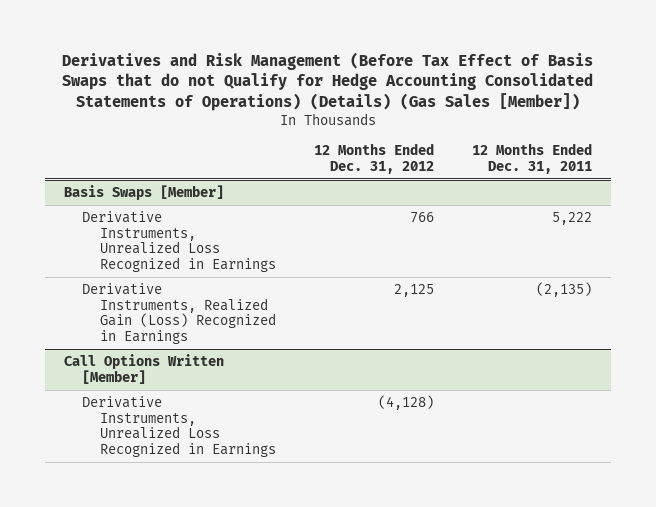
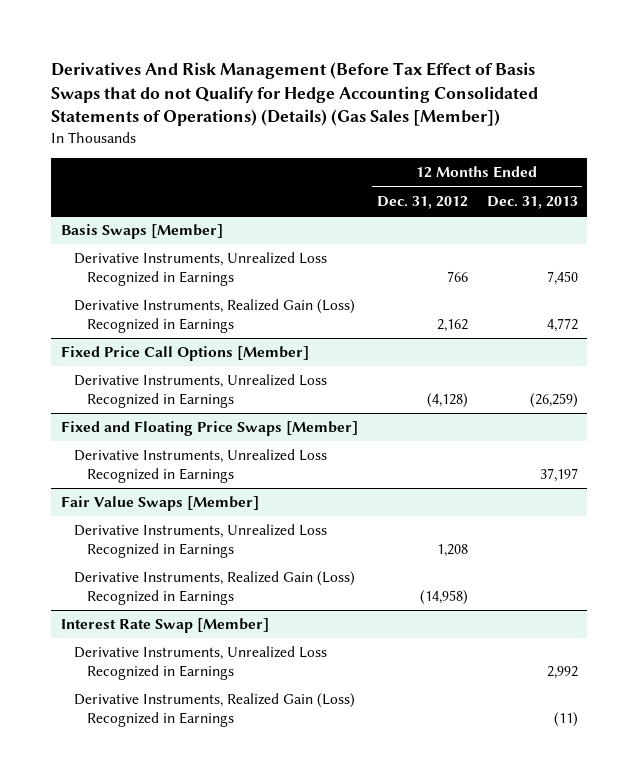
- Derivatives and Risk Management (Before Tax Effect of Basis Swaps that do not Qualify for Hedge Accounting Consolidated Statements of Operations) (Details) (Gas Sales [Member])
+ Derivatives And Risk Management (Before Tax Effect of Basis Swaps that do not Qualify for Hedge Accounting Consolidated Statements of Operations) (Details) (Gas Sales [Member])
- | 12 Months Ended Dec. 31, 2012 | 12 Months Ended Dec. 31, 2011
+ | 12 Months Ended Dec. 31, 2012 | 12 Months Ended Dec. 31, 2013
@ Basis Swaps [Member]
- Derivative Instruments, Realized Gain (Loss) Recognized in Earnings | 2,125 | (2,135)
- Call Options Written [Member]
@ Basis Swaps [Member]
+ Derivative Instruments, Realized Gain (Loss) Recognized in Earnings | 2,162 | 4,772
+ Fixed Price Call Options [Member]
+ Fixed and Floating Price Swaps [Member]
+ Derivative Instruments, Unrealized Loss Recognized in Earnings | | 37,197
+ Fair Value Swaps [Member]
+ Derivative Instruments, Unrealized Loss Recognized in Earnings | 1,208 |
+ Derivative Instruments, Realized Gain (Loss) Recognized in Earnings | (14,958) |
+ Interest Rate Swap [Member]
+ Derivative Instruments, Unrealized Loss Recognized in Earnings | | 2,992
+ Derivative Instruments, Realized Gain (Loss) Recognized in Earnings | | (11)

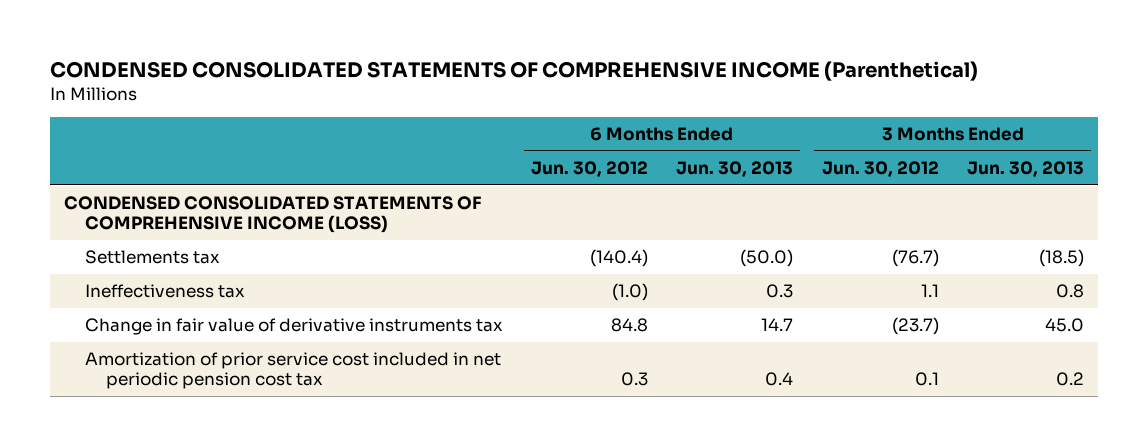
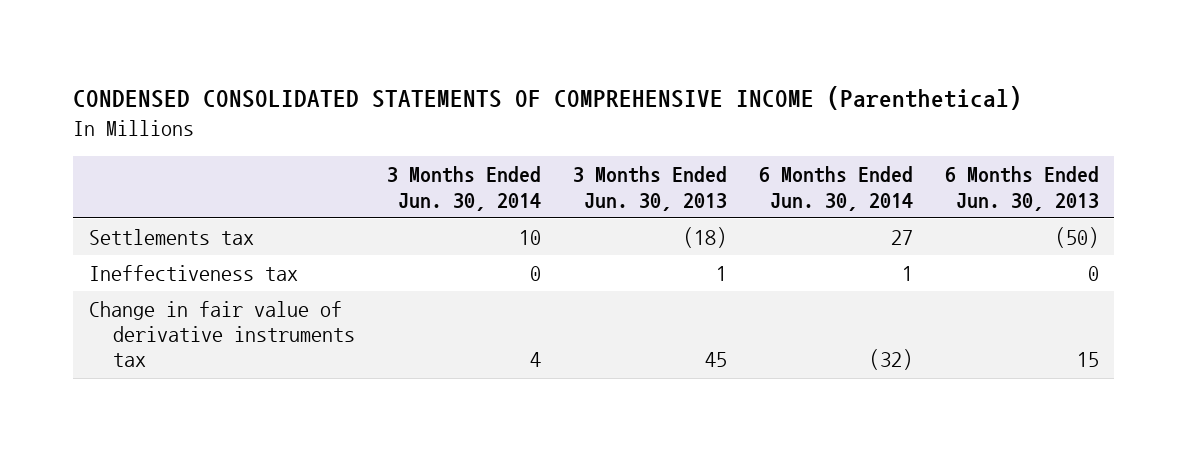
- | 6 Months Ended Jun. 30, 2012 | 6 Months Ended Jun. 30, 2013 | 3 Months Ended Jun. 30, 2012 | 3 Months Ended Jun. 30, 2013
+ | 3 Months Ended Jun. 30, 2014 | 3 Months Ended Jun. 30, 2013 | 6 Months Ended Jun. 30, 2014 | 6 Months Ended Jun. 30, 2013
- CONDENSED CONSOLIDATED STATEMENTS OF COMPREHENSIVE INCOME (LOSS)
- Settlements tax | (140.4) | (50.0) | (76.7) | (18.5)
- Ineffectiveness tax | (1.0) | 0.3 | 1.1 | 0.8
- Change in fair value of derivative instruments tax | 84.8 | 14.7 | (23.7) | 45.0
- Amortization of prior service cost included in net periodic pension cost tax | 0.3 | 0.4 | 0.1 | 0.2
+ Settlements tax | 10 | (18) | 27 | (50)
+ Ineffectiveness tax | 0 | 1 | 1 | 0
+ Change in fair value of derivative instruments tax | 4 | 45 | (32) | 15

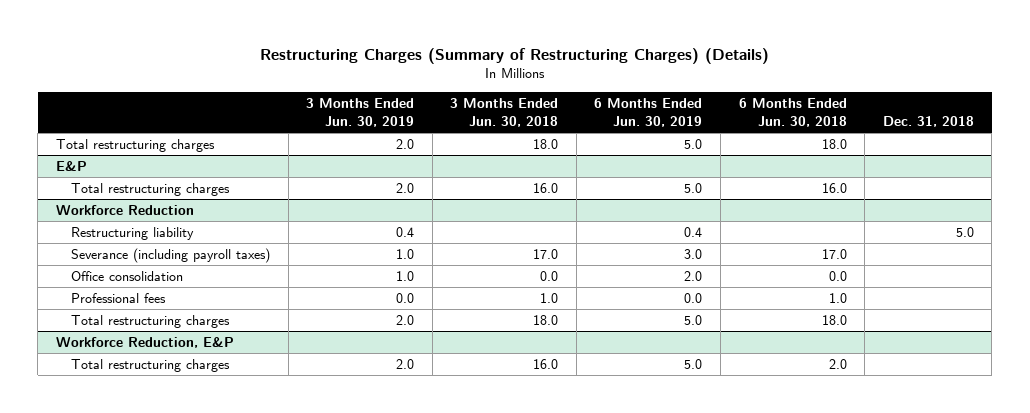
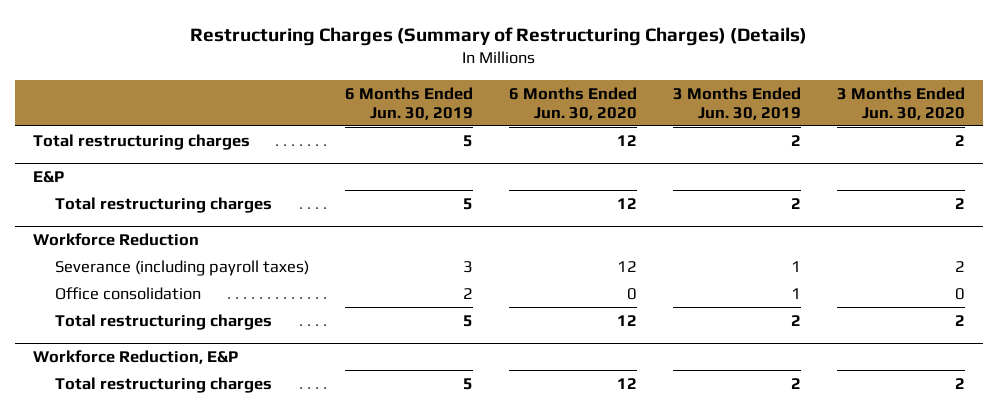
- | 3 Months Ended Jun. 30, 2019 | 3 Months Ended Jun. 30, 2018 | 6 Months Ended Jun. 30, 2019 | 6 Months Ended Jun. 30, 2018 | Dec. 31, 2018
+ | 6 Months Ended Jun. 30, 2019 | 6 Months Ended Jun. 30, 2020 | 3 Months Ended Jun. 30, 2019 | 3 Months Ended Jun. 30, 2020
- Total restructuring charges | 2.0 | 18.0 | 5.0 | 18.0 |
+ Total restructuring charges | 5 | 12 | 2 | 2
@ E&P
- Total restructuring charges | 2.0 | 16.0 | 5.0 | 16.0 |
+ Total restructuring charges | 5 | 12 | 2 | 2
@ Workforce Reduction
- Restructuring liability | 0.4 | | 0.4 | | 5.0
- Severance (including payroll taxes) | 1.0 | 17.0 | 3.0 | 17.0 |
- Office consolidation | 1.0 | 0.0 | 2.0 | 0.0 |
- Professional fees | 0.0 | 1.0 | 0.0 | 1.0 |
- Total restructuring charges | 2.0 | 18.0 | 5.0 | 18.0 |
+ Severance (including payroll taxes) | 3 | 12 | 1 | 2
+ Office consolidation | 2 | 0 | 1 | 0
+ Total restructuring charges | 5 | 12 | 2 | 2
@ Workforce Reduction, E&P
- Total restructuring charges | 2.0 | 16.0 | 5.0 | 2.0 |
+ Total restructuring charges | 5 | 12 | 2 | 2

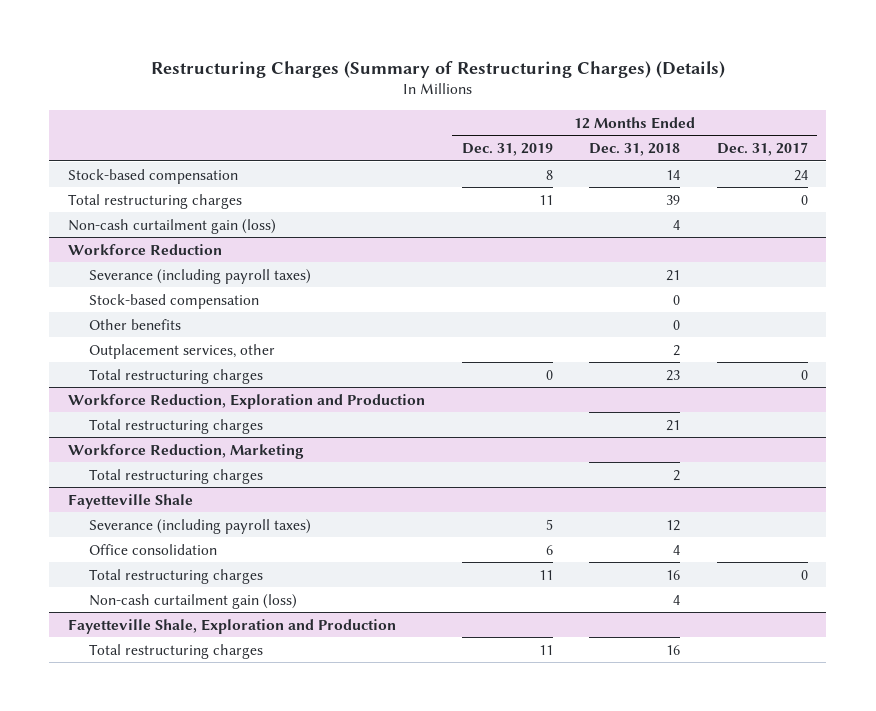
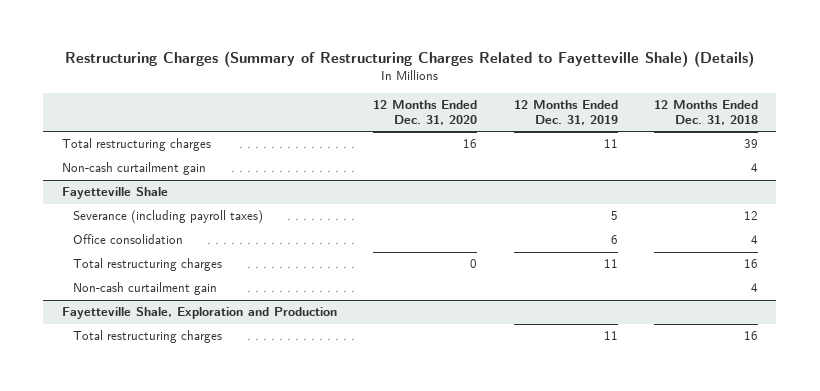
- Restructuring Charges (Summary of Restructuring Charges) (Details)
+ Restructuring Charges (Summary of Restructuring Charges Related to Fayetteville Shale) (Details)
- | 12 Months Ended Dec. 31, 2019 | 12 Months Ended Dec. 31, 2018 | 12 Months Ended Dec. 31, 2017
+ | 12 Months Ended Dec. 31, 2020 | 12 Months Ended Dec. 31, 2019 | 12 Months Ended Dec. 31, 2018
- Stock-based compensation | 8 | 14 | 24
- Non-cash curtailment gain (loss) | | 4 |
- Workforce Reduction
- Severance (including payroll taxes) | | 21 |
- Stock-based compensation | | 0 |
- Other benefits | | 0 |
- Outplacement services, other | | 2 |
- Total restructuring charges | 0 | 23 | 0
- Workforce Reduction, Exploration and Production
- Total restructuring charges | | 21 |
- Workforce Reduction, Marketing
- Total restructuring charges | | 2 |
+ Non-cash curtailment gain | | | 4
@ Fayetteville Shale
- Non-cash curtailment gain (loss) | | 4 |
+ Non-cash curtailment gain | | | 4

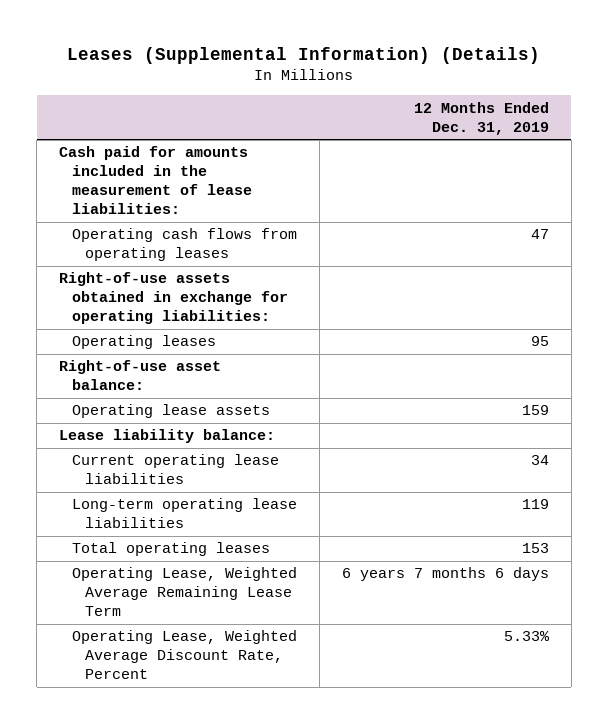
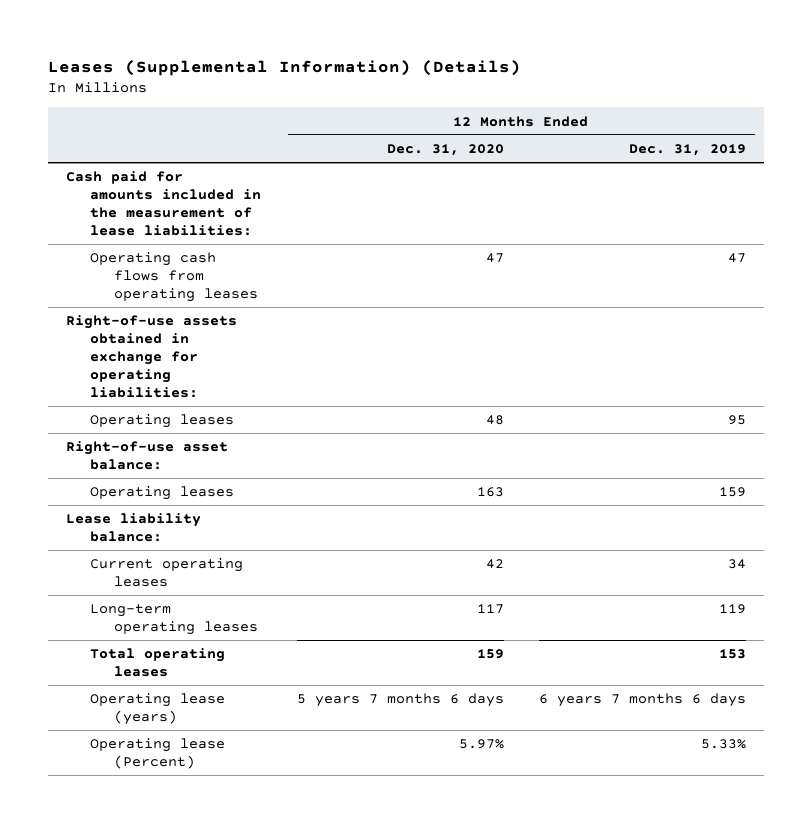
- | 12 Months Ended Dec. 31, 2019
+ | 12 Months Ended Dec. 31, 2020 | 12 Months Ended Dec. 31, 2019
- Operating lease assets | 159
+ Operating leases | 163 | 159
- Current operating lease liabilities | 34
- Long-term operating lease liabilities | 119
+ Current operating leases | 42 | 34
+ Long-term operating leases | 117 | 119
- Operating Lease, Weighted Average Remaining Lease Term | 6 years 7 months 6 days
- Operating Lease, Weighted Average Discount Rate, Percent | 5.33%
+ Operating lease (years) | 5 years 7 months 6 days | 6 years 7 months 6 days
+ Operating lease (Percent) | 5.97% | 5.33%

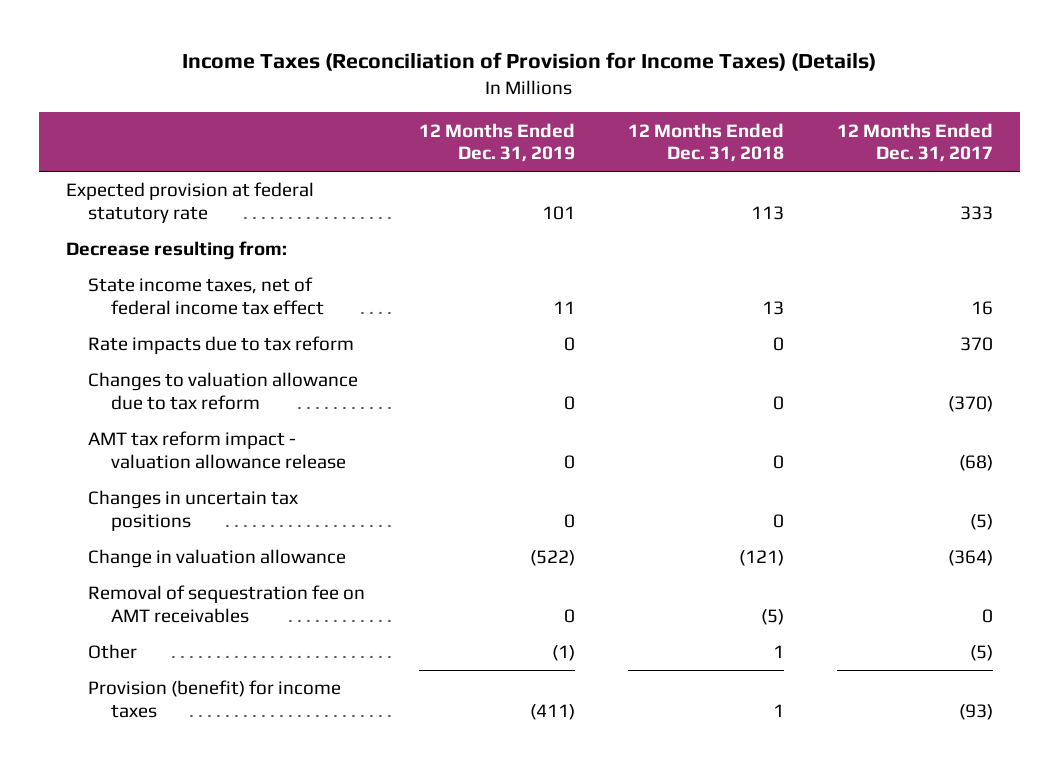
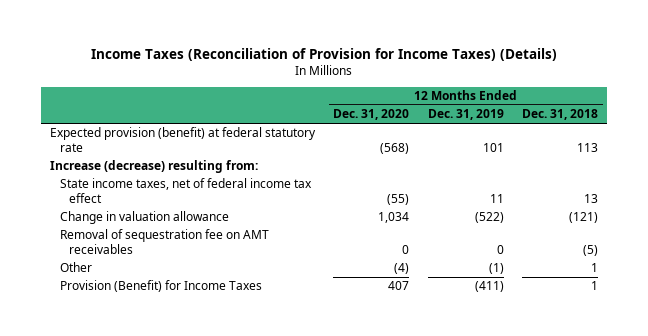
- | 12 Months Ended Dec. 31, 2019 | 12 Months Ended Dec. 31, 2018 | 12 Months Ended Dec. 31, 2017
+ | 12 Months Ended Dec. 31, 2020 | 12 Months Ended Dec. 31, 2019 | 12 Months Ended Dec. 31, 2018
- Expected provision at federal statutory rate | 101 | 113 | 333
- Decrease resulting from:
+ Expected provision (benefit) at federal statutory rate | (568) | 101 | 113
+ Increase (decrease) resulting from:
- Rate impacts due to tax reform | 0 | 0 | 370
- Changes to valuation allowance due to tax reform | 0 | 0 | (370)
- AMT tax reform impact - valuation allowance release | 0 | 0 | (68)
- Changes in uncertain tax positions | 0 | 0 | (5)
- Provision (benefit) for income taxes | (411) | 1 | (93)
+ Provision (Benefit) for Income Taxes | 407 | (411) | 1

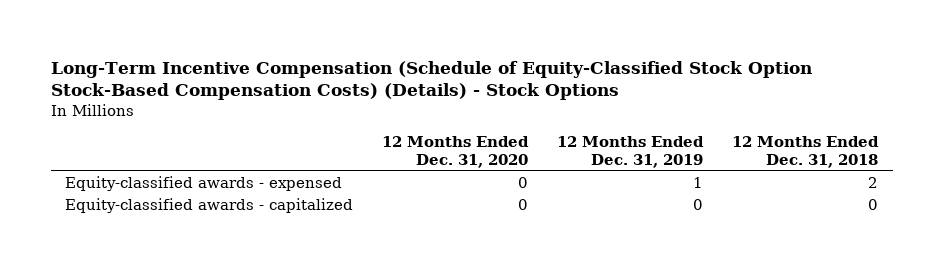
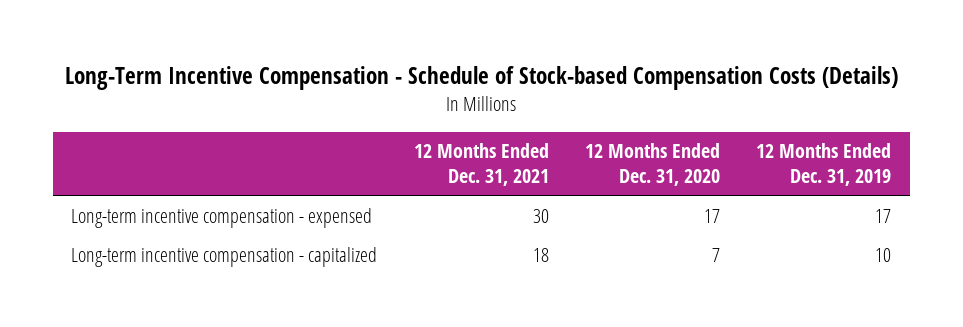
- Long-Term Incentive Compensation (Schedule of Equity-Classified Stock Option Stock-Based Compensation Costs) (Details) - Stock Options
+ Long-Term Incentive Compensation - Schedule of Stock-based Compensation Costs (Details)
- | 12 Months Ended Dec. 31, 2020 | 12 Months Ended Dec. 31, 2019 | 12 Months Ended Dec. 31, 2018
+ | 12 Months Ended Dec. 31, 2021 | 12 Months Ended Dec. 31, 2020 | 12 Months Ended Dec. 31, 2019
- Equity-classified awards - expensed | 0 | 1 | 2
- Equity-classified awards - capitalized | 0 | 0 | 0
+ Long-term incentive compensation - expensed | 30 | 17 | 17
+ Long-term incentive compensation - capitalized | 18 | 7 | 10

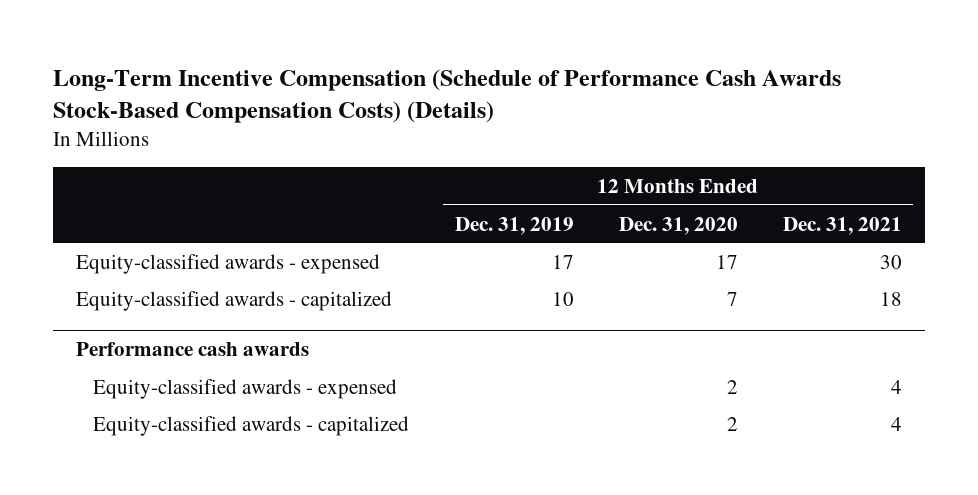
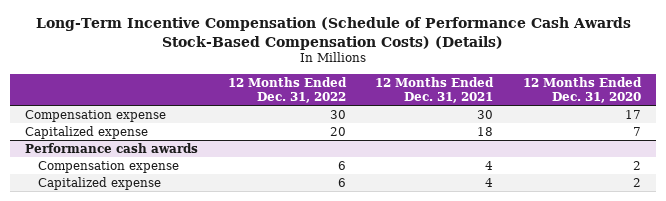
- | 12 Months Ended Dec. 31, 2019 | 12 Months Ended Dec. 31, 2020 | 12 Months Ended Dec. 31, 2021
+ | 12 Months Ended Dec. 31, 2022 | 12 Months Ended Dec. 31, 2021 | 12 Months Ended Dec. 31, 2020
- Equity-classified awards - expensed | 17 | 17 | 30
- Equity-classified awards - capitalized | 10 | 7 | 18
+ Compensation expense | 30 | 30 | 17
+ Capitalized expense | 20 | 18 | 7
@ Performance cash awards
- Equity-classified awards - expensed | | 2 | 4
- Equity-classified awards - capitalized | | 2 | 4
+ Compensation expense | 6 | 4 | 2
+ Capitalized expense | 6 | 4 | 2

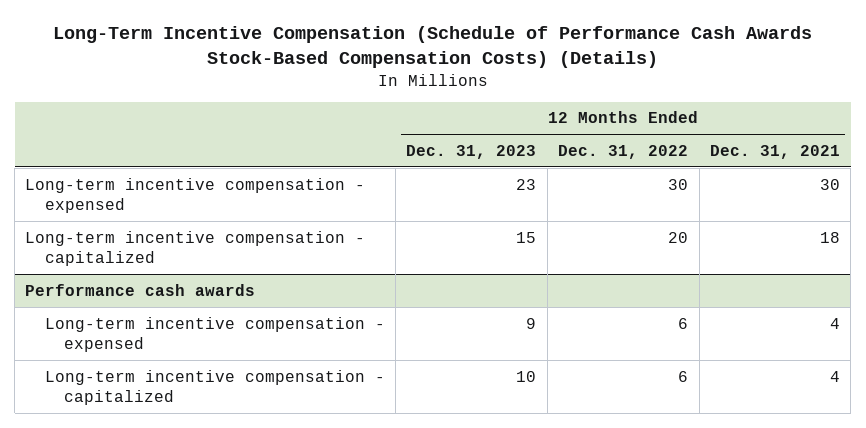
- | 12 Months Ended Dec. 31, 2022 | 12 Months Ended Dec. 31, 2021 | 12 Months Ended Dec. 31, 2020
+ | 12 Months Ended Dec. 31, 2023 | 12 Months Ended Dec. 31, 2022 | 12 Months Ended Dec. 31, 2021
- Compensation expense | 30 | 30 | 17
- Capitalized expense | 20 | 18 | 7
+ Long-term incentive compensation - expensed | 23 | 30 | 30
+ Long-term incentive compensation - capitalized | 15 | 20 | 18
@ Performance cash awards
- Compensation expense | 6 | 4 | 2
- Capitalized expense | 6 | 4 | 2
+ Long-term incentive compensation - expensed | 9 | 6 | 4
+ Long-term incentive compensation - capitalized | 10 | 6 | 4

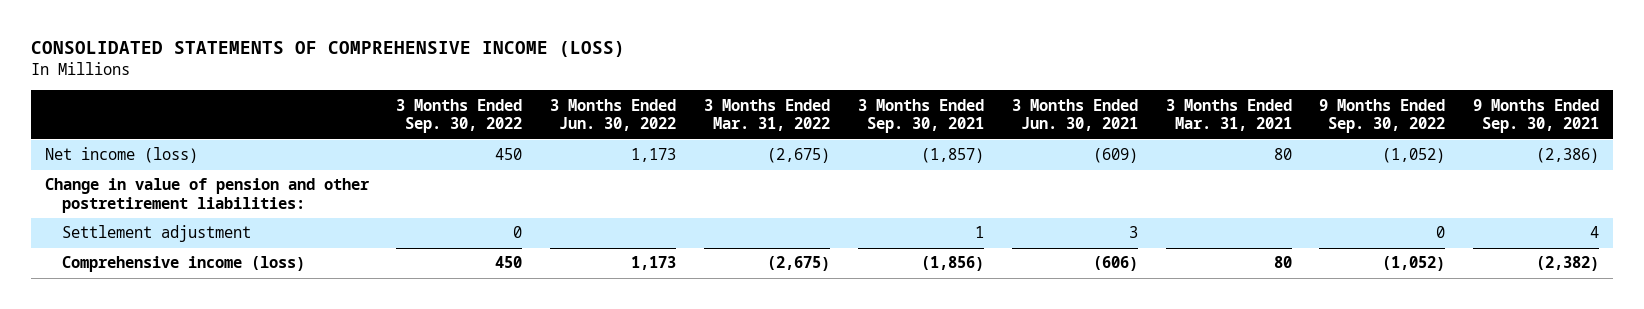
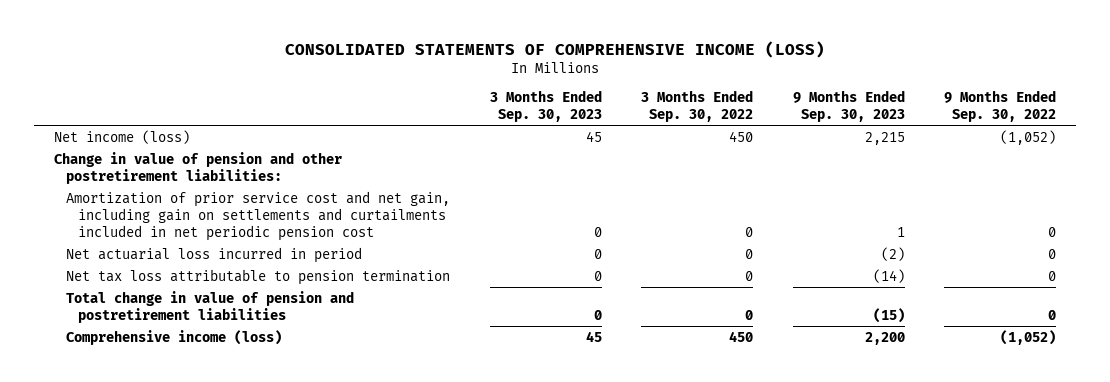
- | 3 Months Ended Sep. 30, 2022 | 3 Months Ended Jun. 30, 2022 | 3 Months Ended Mar. 31, 2022 | 3 Months Ended Sep. 30, 2021 | 3 Months Ended Jun. 30, 2021 | 3 Months Ended Mar. 31, 2021 | 9 Months Ended Sep. 30, 2022 | 9 Months Ended Sep. 30, 2021
+ | 3 Months Ended Sep. 30, 2023 | 3 Months Ended Sep. 30, 2022 | 9 Months Ended Sep. 30, 2023 | 9 Months Ended Sep. 30, 2022
- Settlement adjustment | 0 | | | 1 | 3 | | 0 | 4
+ Amortization of prior service cost and net gain, including gain on settlements and curtailments included in net periodic pension cost | 0 | 0 | 1 | 0
+ Net actuarial loss incurred in period | 0 | 0 | (2) | 0
+ Net tax loss attributable to pension termination | 0 | 0 | (14) | 0
+ Total change in value of pension and postretirement liabilities | 0 | 0 | (15) | 0

